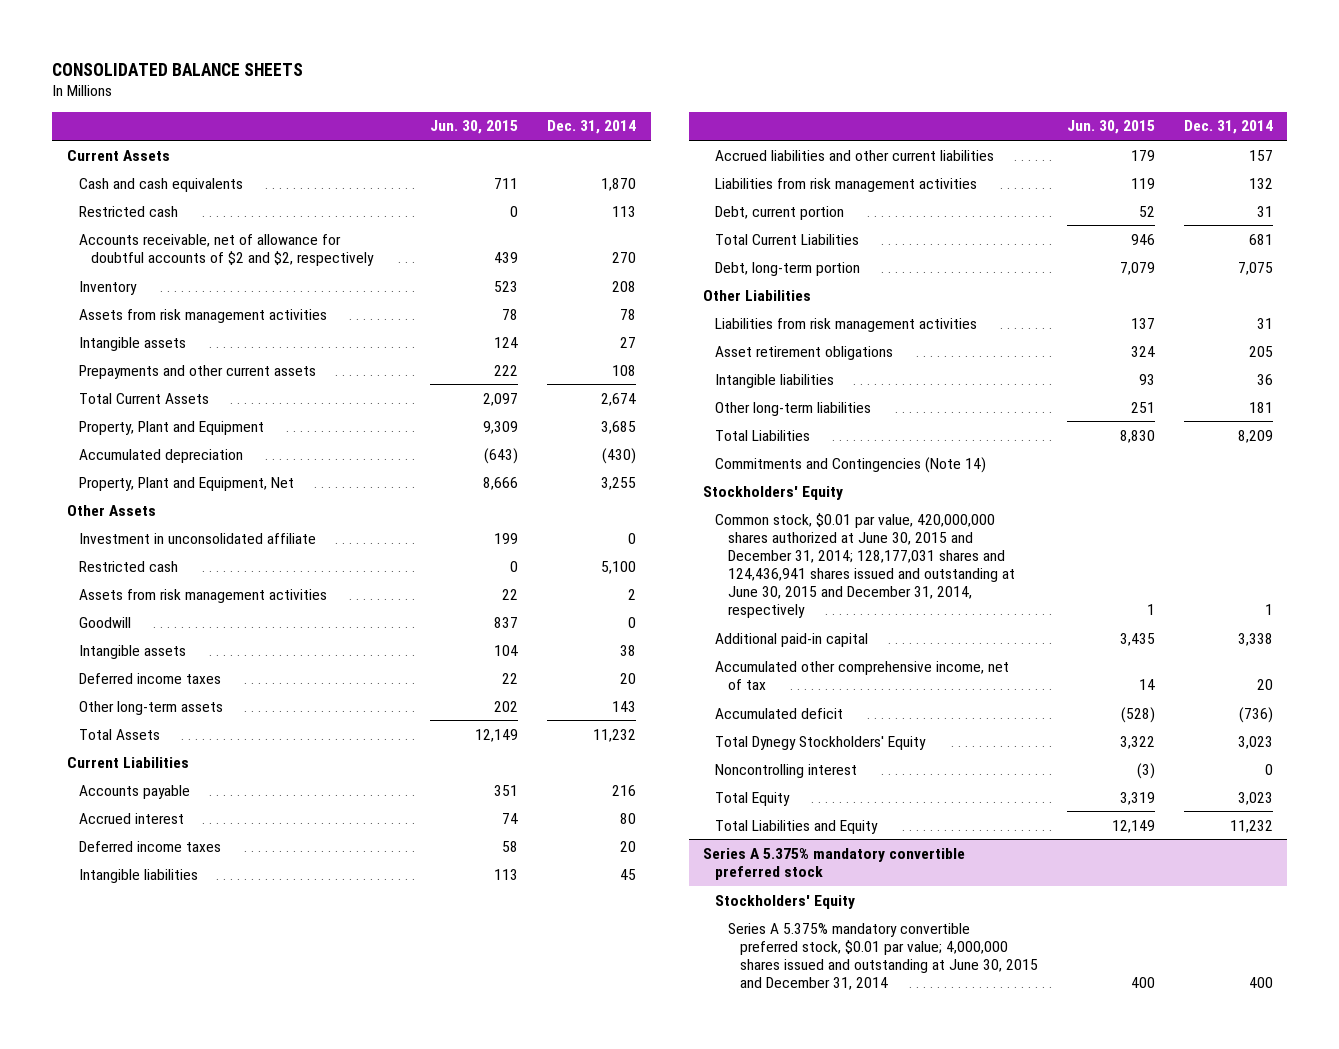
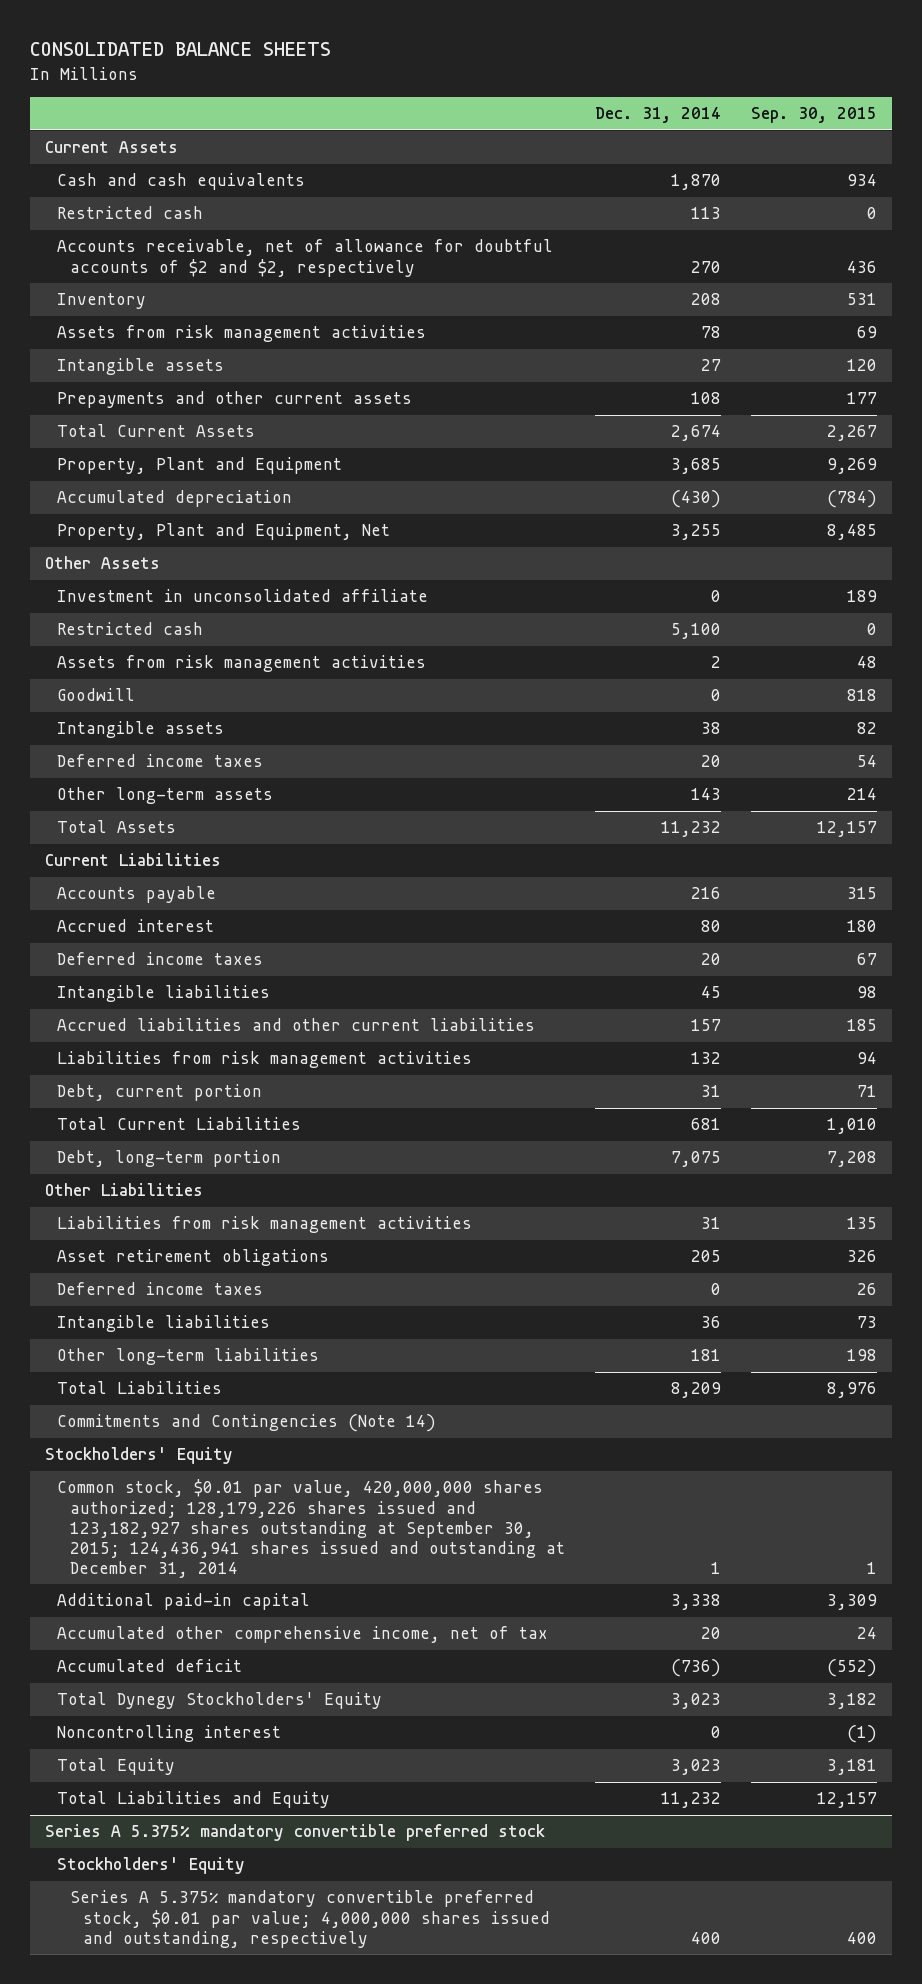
- | Jun. 30, 2015 | Dec. 31, 2014
+ | Dec. 31, 2014 | Sep. 30, 2015
+ Deferred income taxes | 0 | 26
- Common stock, $0.01 par value, 420,000,000 shares authorized at June 30, 2015 and December 31, 2014; 128,177,031 shares and 124,436,941 shares issued and outstanding at June 30, 2015 and December 31, 2014, respectively | 1 | 1
+ Common stock, $0.01 par value, 420,000,000 shares authorized; 128,179,226 shares issued and 123,182,927 shares outstanding at September 30, 2015; 124,436,941 shares issued and outstanding at December 31, 2014 | 1 | 1
@ Series A 5.375% mandatory convertible preferred stock
- Series A 5.375% mandatory convertible preferred stock, $0.01 par value; 4,000,000 shares issued and outstanding at June 30, 2015 and December 31, 2014 | 400 | 400
+ Series A 5.375% mandatory convertible preferred stock, $0.01 par value; 4,000,000 shares issued and outstanding, respectively | 400 | 400

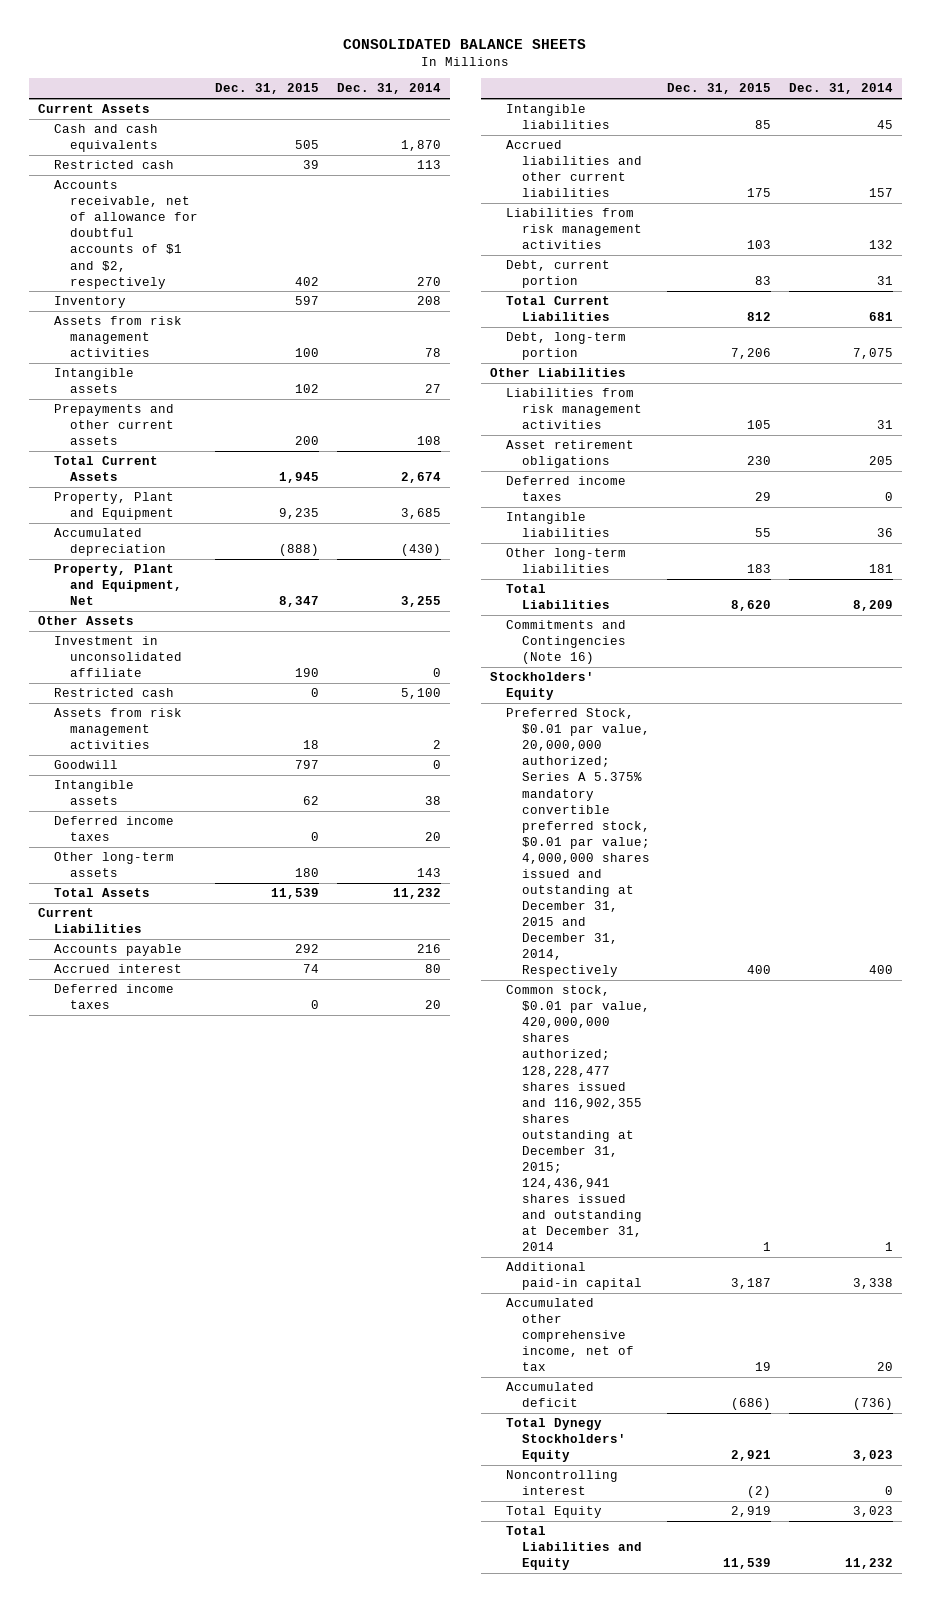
- | Dec. 31, 2014 | Sep. 30, 2015
+ | Dec. 31, 2015 | Dec. 31, 2014
- Accounts receivable, net of allowance for doubtful accounts of $2 and $2, respectively | 270 | 436
+ Accounts receivable, net of allowance for doubtful accounts of $1 and $2, respectively | 402 | 270
- Commitments and Contingencies (Note 14)
+ Commitments and Contingencies (Note 16)
- Common stock, $0.01 par value, 420,000,000 shares authorized; 128,179,226 shares issued and 123,182,927 shares outstanding at September 30, 2015; 124,436,941 shares issued and outstanding at December 31, 2014 | 1 | 1
+ Preferred Stock, $0.01 par value, 20,000,000 authorized; Series A 5.375% mandatory convertible preferred stock, $0.01 par value; 4,000,000 shares issued and outstanding at December 31, 2015 and December 31, 2014, Respectively | 400 | 400
+ Common stock, $0.01 par value, 420,000,000 shares authorized; 128,228,477 shares issued and 116,902,355 shares outstanding at December 31, 2015; 124,436,941 shares issued and outstanding at December 31, 2014 | 1 | 1
- Series A 5.375% mandatory convertible preferred stock
- Stockholders' Equity
- Series A 5.375% mandatory convertible preferred stock, $0.01 par value; 4,000,000 shares issued and outstanding, respectively | 400 | 400

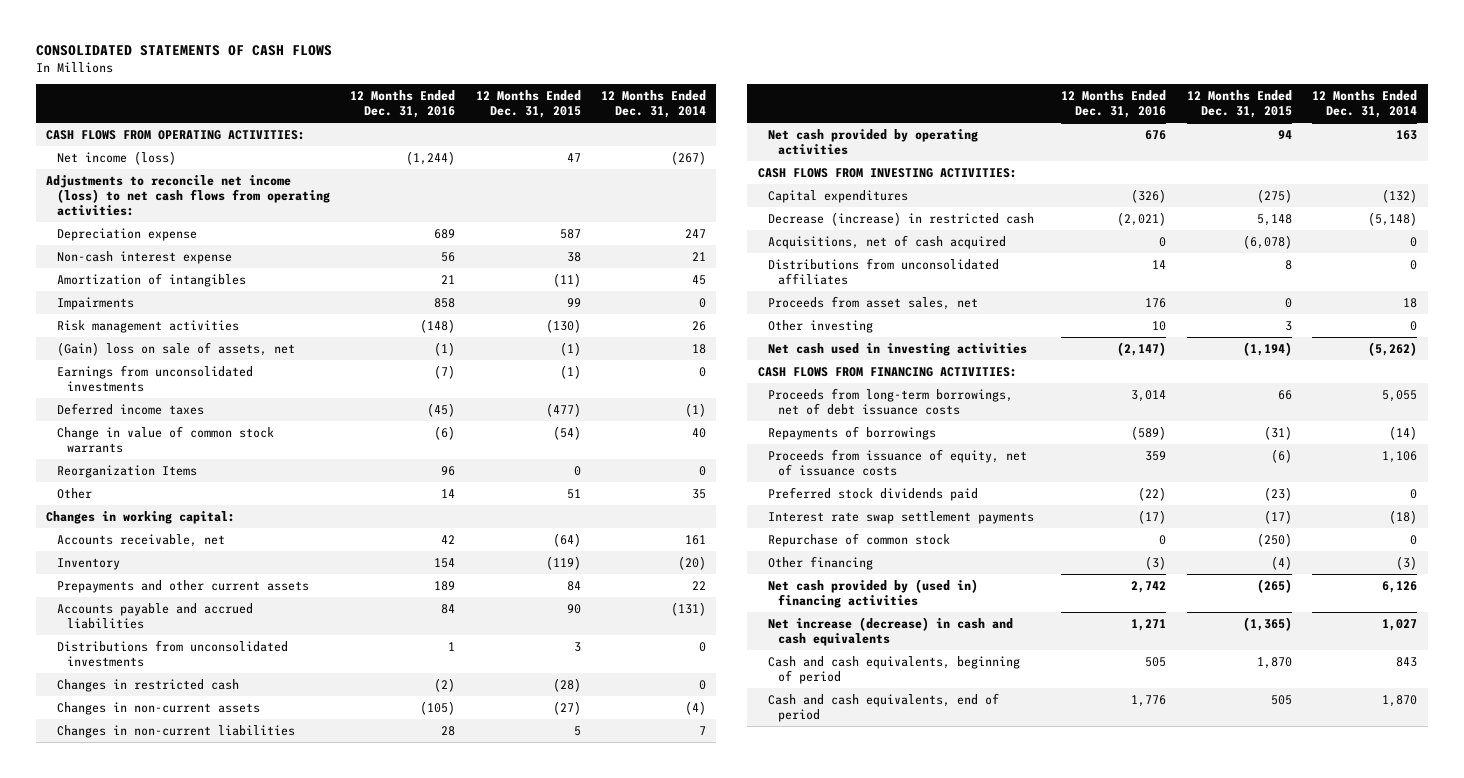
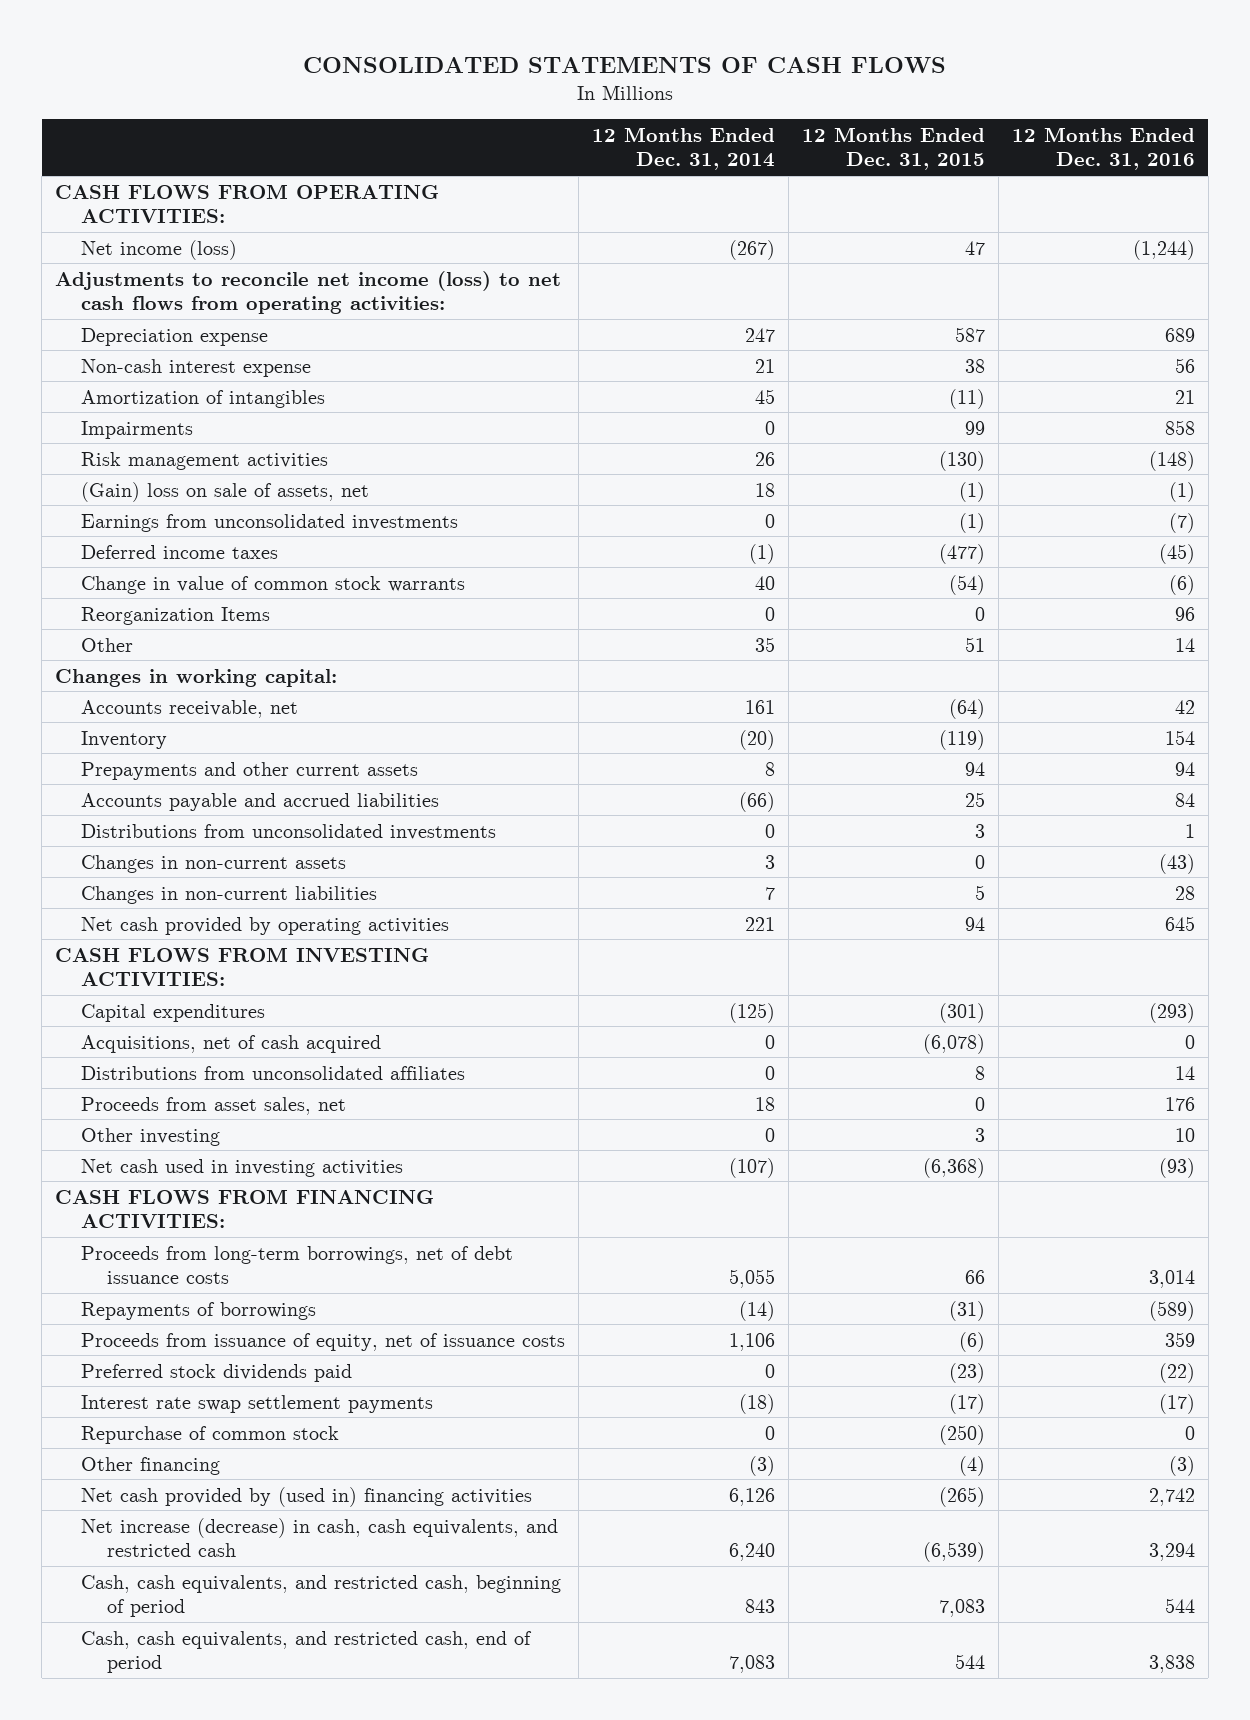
- | 12 Months Ended Dec. 31, 2016 | 12 Months Ended Dec. 31, 2015 | 12 Months Ended Dec. 31, 2014
+ | 12 Months Ended Dec. 31, 2014 | 12 Months Ended Dec. 31, 2015 | 12 Months Ended Dec. 31, 2016
- Prepayments and other current assets | 189 | 84 | 22
- Accounts payable and accrued liabilities | 84 | 90 | (131)
+ Prepayments and other current assets | 8 | 94 | 94
+ Accounts payable and accrued liabilities | (66) | 25 | 84
- Changes in restricted cash | (2) | (28) | 0
- Changes in non-current assets | (105) | (27) | (4)
+ Changes in non-current assets | 3 | 0 | (43)
- Net cash provided by operating activities | 676 | 94 | 163
+ Net cash provided by operating activities | 221 | 94 | 645
- Capital expenditures | (326) | (275) | (132)
- Decrease (increase) in restricted cash | (2,021) | 5,148 | (5,148)
+ Capital expenditures | (125) | (301) | (293)
- Net cash used in investing activities | (2,147) | (1,194) | (5,262)
+ Net cash used in investing activities | (107) | (6,368) | (93)
- Net increase (decrease) in cash and cash equivalents | 1,271 | (1,365) | 1,027
- Cash and cash equivalents, beginning of period | 505 | 1,870 | 843
- Cash and cash equivalents, end of period | 1,776 | 505 | 1,870
+ Net increase (decrease) in cash, cash equivalents, and restricted cash | 6,240 | (6,539) | 3,294
+ Cash, cash equivalents, and restricted cash, beginning of period | 843 | 7,083 | 544
+ Cash, cash equivalents, and restricted cash, end of period | 7,083 | 544 | 3,838

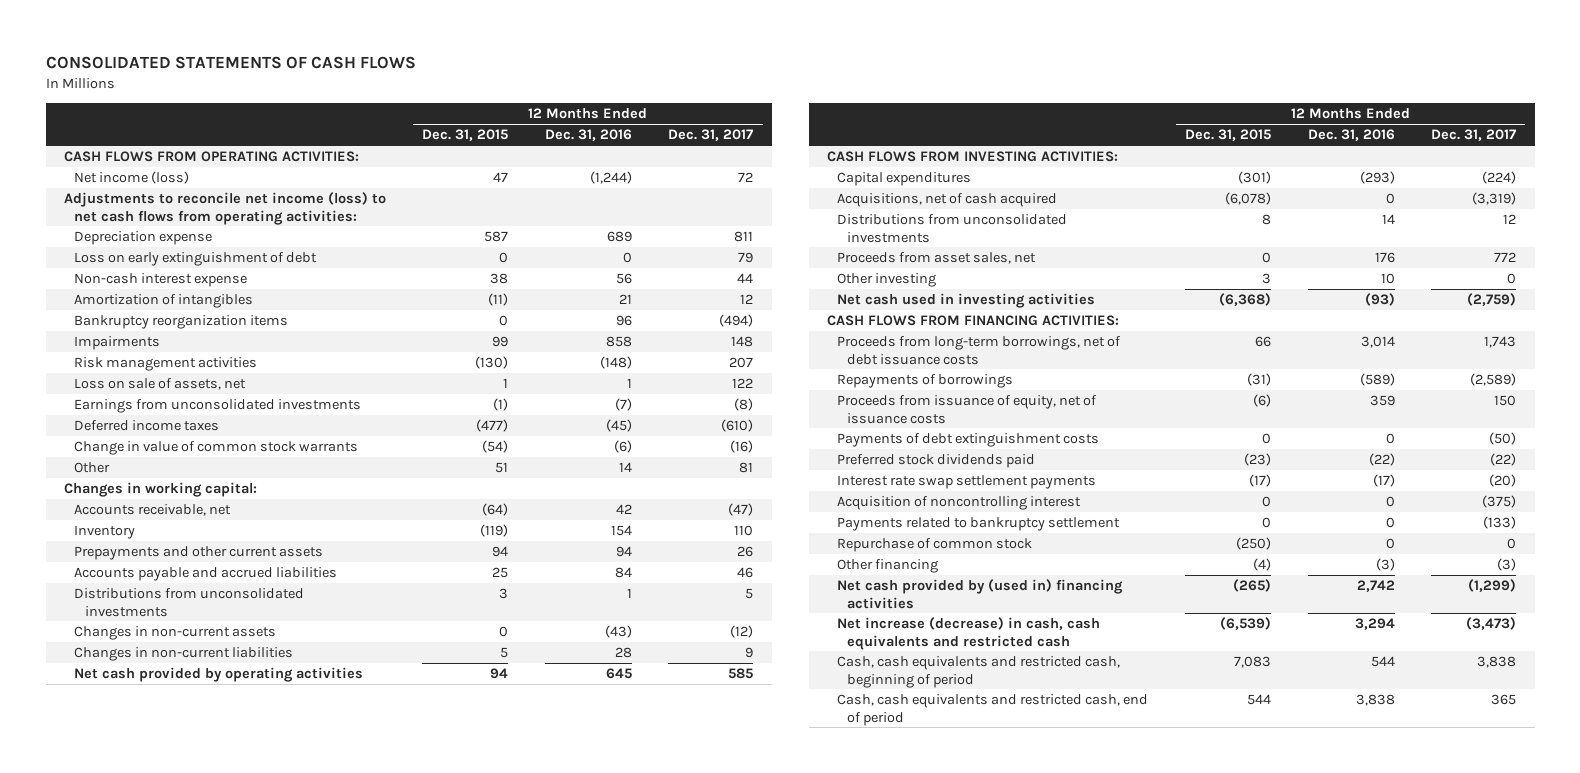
- | 12 Months Ended Dec. 31, 2014 | 12 Months Ended Dec. 31, 2015 | 12 Months Ended Dec. 31, 2016
+ | 12 Months Ended Dec. 31, 2015 | 12 Months Ended Dec. 31, 2016 | 12 Months Ended Dec. 31, 2017
+ Loss on early extinguishment of debt | 0 | 0 | 79
+ Bankruptcy reorganization items | 0 | 96 | (494)
- (Gain) loss on sale of assets, net | 18 | (1) | (1)
+ Loss on sale of assets, net | 1 | 1 | 122
- Reorganization Items | 0 | 0 | 96
- Distributions from unconsolidated affiliates | 0 | 8 | 14
+ Distributions from unconsolidated investments | 8 | 14 | 12
+ Payments of debt extinguishment costs | 0 | 0 | (50)
+ Acquisition of noncontrolling interest | 0 | 0 | (375)
+ Payments related to bankruptcy settlement | 0 | 0 | (133)
- Net increase (decrease) in cash, cash equivalents, and restricted cash | 6,240 | (6,539) | 3,294
- Cash, cash equivalents, and restricted cash, beginning of period | 843 | 7,083 | 544
- Cash, cash equivalents, and restricted cash, end of period | 7,083 | 544 | 3,838
+ Net increase (decrease) in cash, cash equivalents and restricted cash | (6,539) | 3,294 | (3,473)
+ Cash, cash equivalents and restricted cash, beginning of period | 7,083 | 544 | 3,838
+ Cash, cash equivalents and restricted cash, end of period | 544 | 3,838 | 365

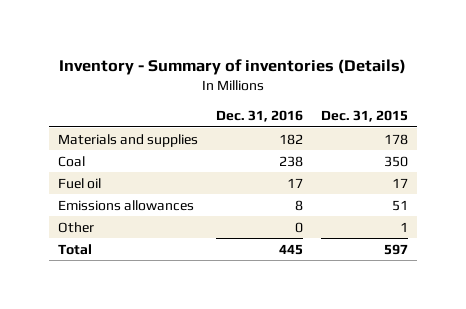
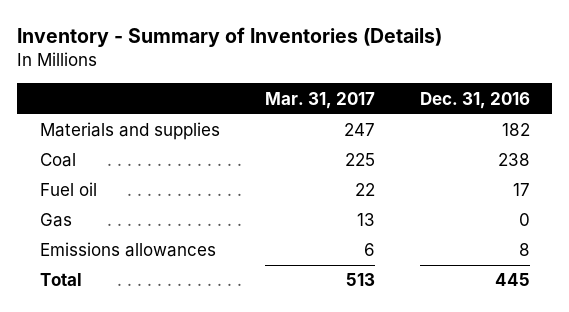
- Inventory - Summary of inventories (Details)
+ Inventory - Summary of Inventories (Details)
- | Dec. 31, 2016 | Dec. 31, 2015
+ | Mar. 31, 2017 | Dec. 31, 2016
+ Gas | 13 | 0
- Other | 0 | 1

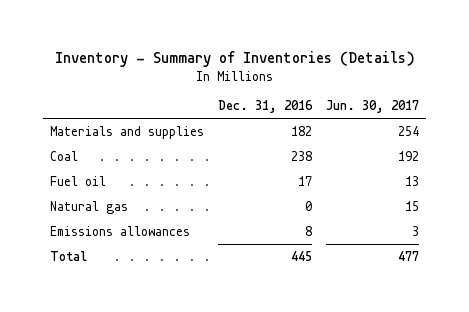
- | Mar. 31, 2017 | Dec. 31, 2016
+ | Dec. 31, 2016 | Jun. 30, 2017
- Gas | 13 | 0
+ Natural gas | 0 | 15

